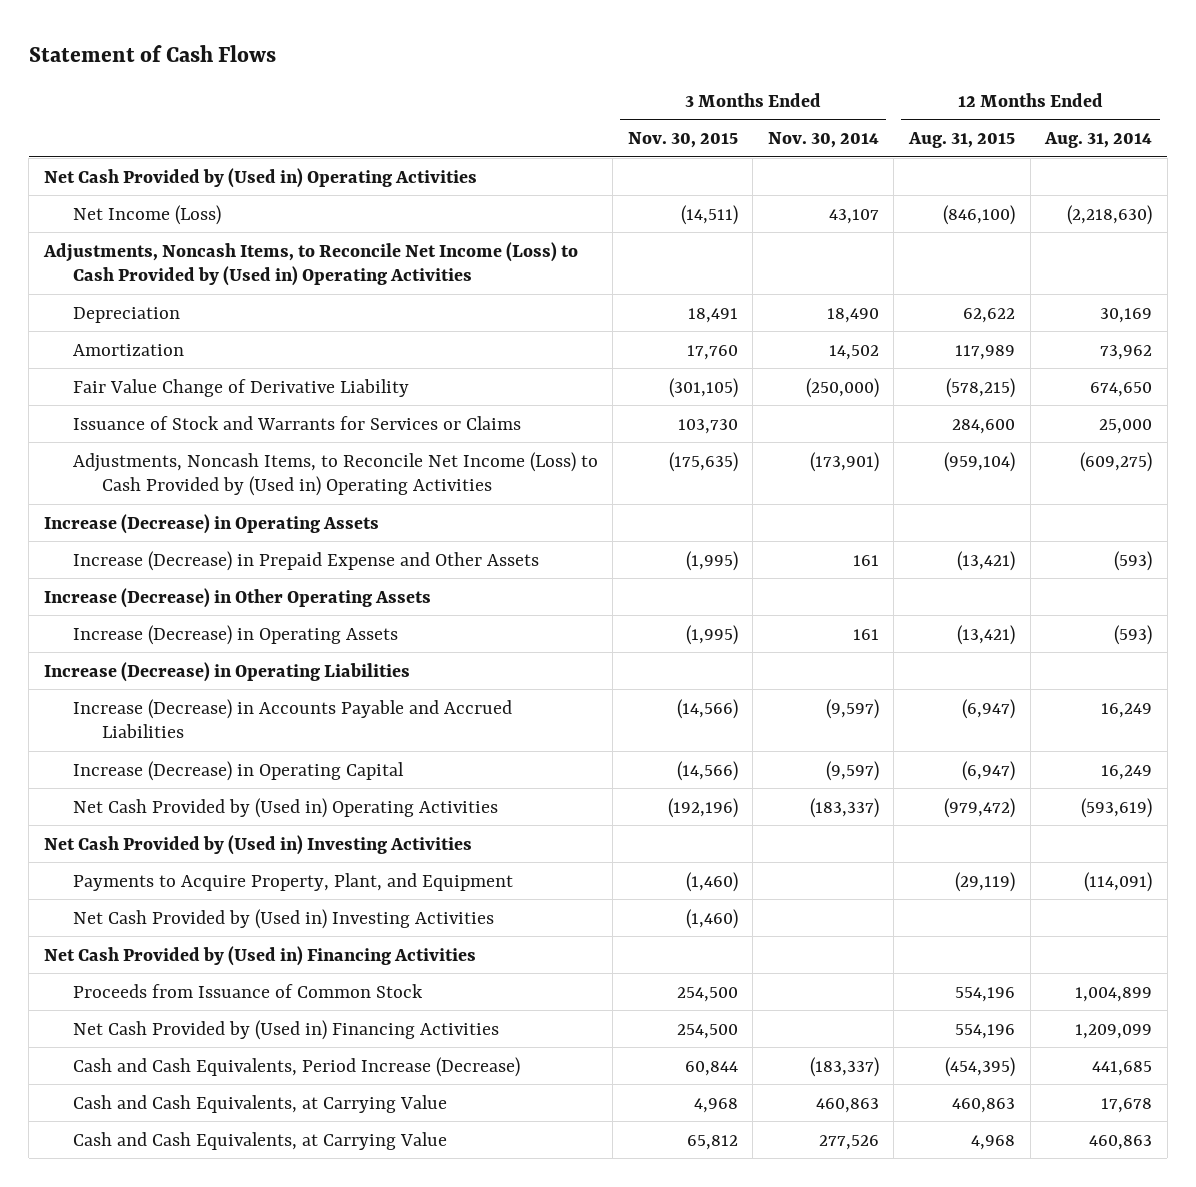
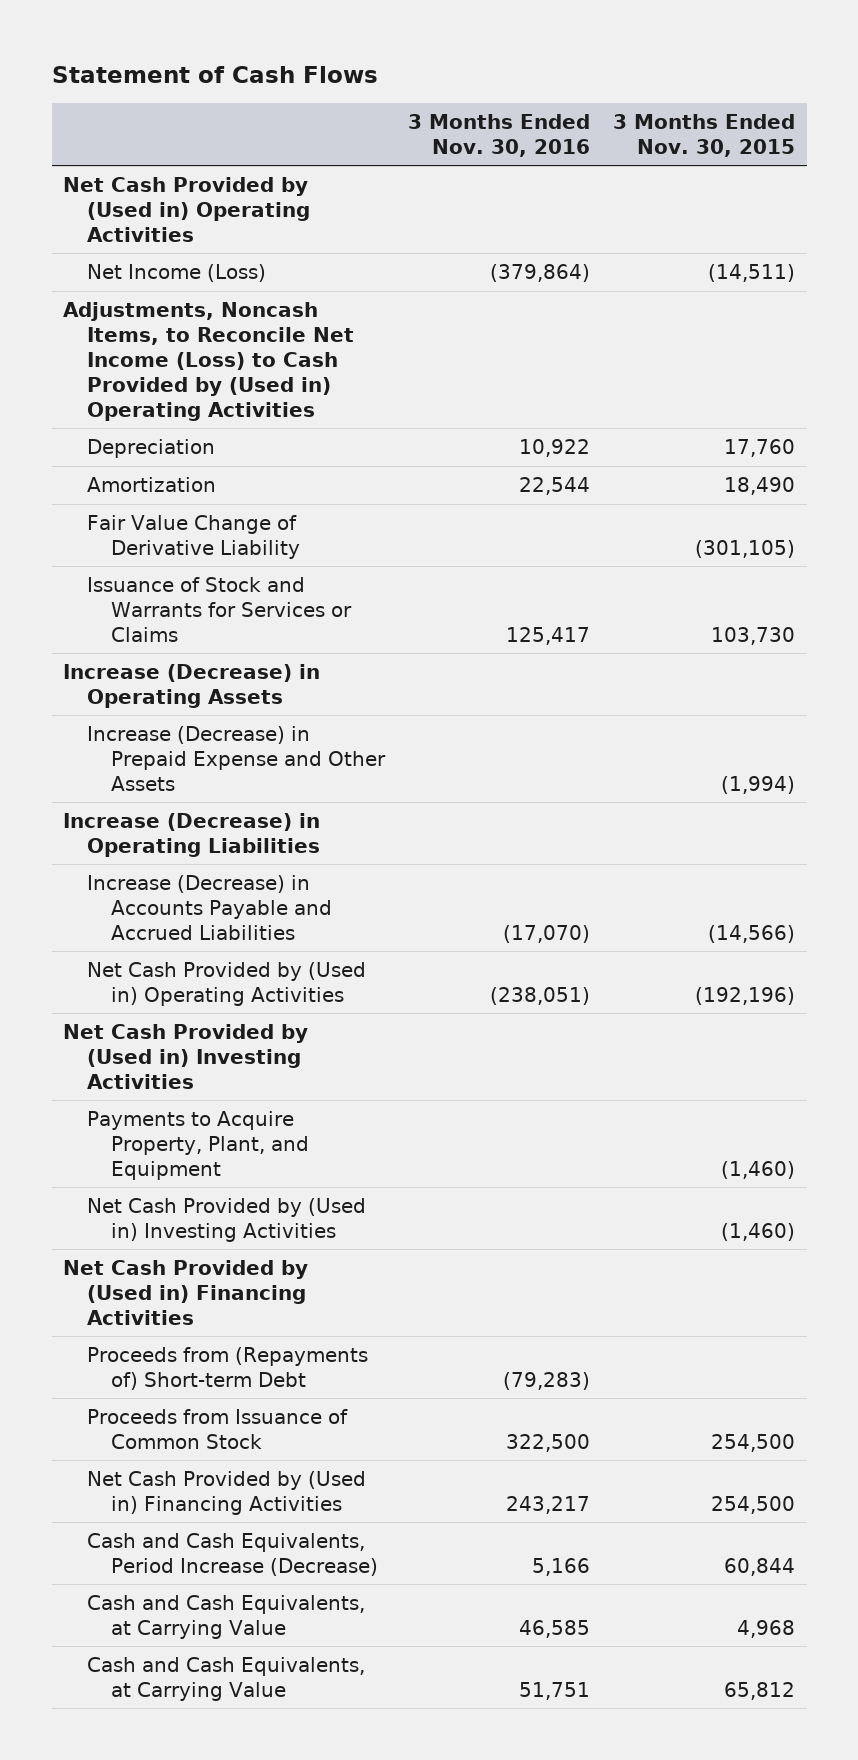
- | 3 Months Ended Nov. 30, 2015 | 3 Months Ended Nov. 30, 2014 | 12 Months Ended Aug. 31, 2015 | 12 Months Ended Aug. 31, 2014
+ | 3 Months Ended Nov. 30, 2016 | 3 Months Ended Nov. 30, 2015
- Depreciation | 18,491 | 18,490 | 62,622 | 30,169
- Amortization | 17,760 | 14,502 | 117,989 | 73,962
+ Depreciation | 10,922 | 17,760
+ Amortization | 22,544 | 18,490
- Adjustments, Noncash Items, to Reconcile Net Income (Loss) to Cash Provided by (Used in) Operating Activities | (175,635) | (173,901) | (959,104) | (609,275)
- Increase (Decrease) in Prepaid Expense and Other Assets | (1,995) | 161 | (13,421) | (593)
- Increase (Decrease) in Other Operating Assets
- Increase (Decrease) in Operating Assets | (1,995) | 161 | (13,421) | (593)
+ Increase (Decrease) in Prepaid Expense and Other Assets | | (1,994)
- Increase (Decrease) in Operating Capital | (14,566) | (9,597) | (6,947) | 16,249
+ Proceeds from (Repayments of) Short-term Debt | (79,283) |

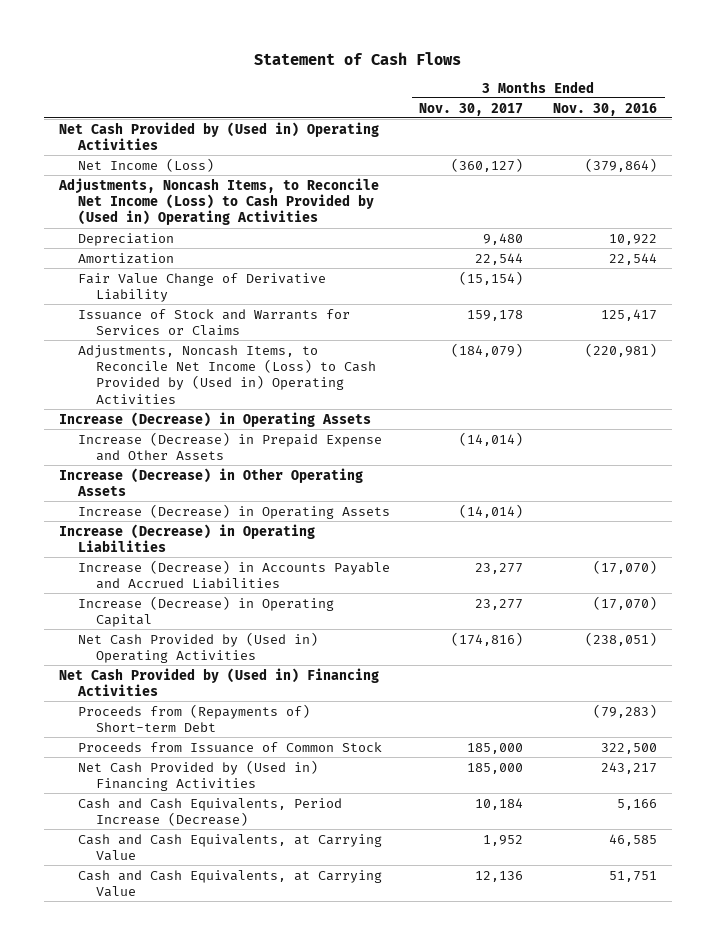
- | 3 Months Ended Nov. 30, 2016 | 3 Months Ended Nov. 30, 2015
+ | 3 Months Ended Nov. 30, 2017 | 3 Months Ended Nov. 30, 2016
+ Adjustments, Noncash Items, to Reconcile Net Income (Loss) to Cash Provided by (Used in) Operating Activities | (184,079) | (220,981)
+ Increase (Decrease) in Other Operating Assets
+ Increase (Decrease) in Operating Assets | (14,014) |
+ Increase (Decrease) in Operating Capital | 23,277 | (17,070)
- Net Cash Provided by (Used in) Investing Activities
- Payments to Acquire Property, Plant, and Equipment | | (1,460)
- Net Cash Provided by (Used in) Investing Activities | | (1,460)

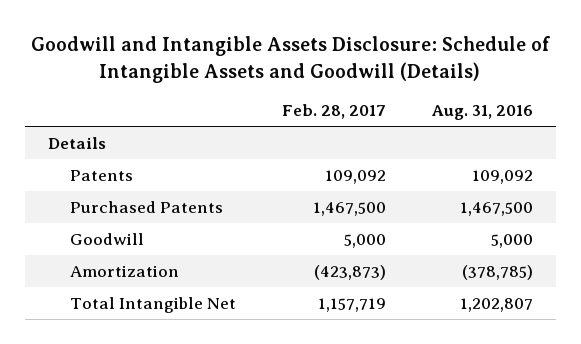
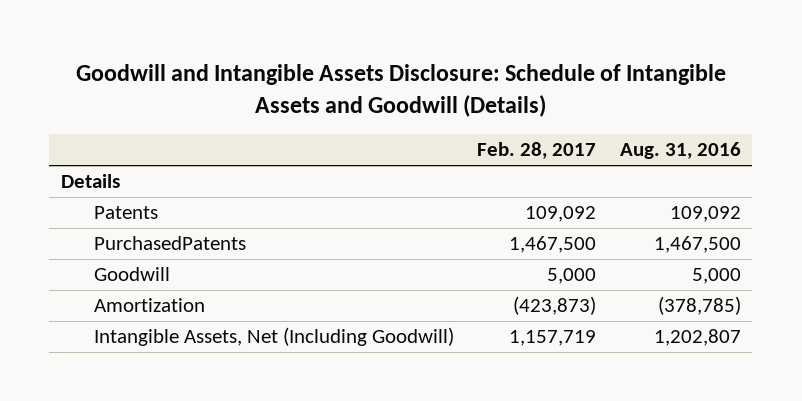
- Purchased Patents | 1,467,500 | 1,467,500
+ PurchasedPatents | 1,467,500 | 1,467,500
- Total Intangible Net | 1,157,719 | 1,202,807
+ Intangible Assets, Net (Including Goodwill) | 1,157,719 | 1,202,807

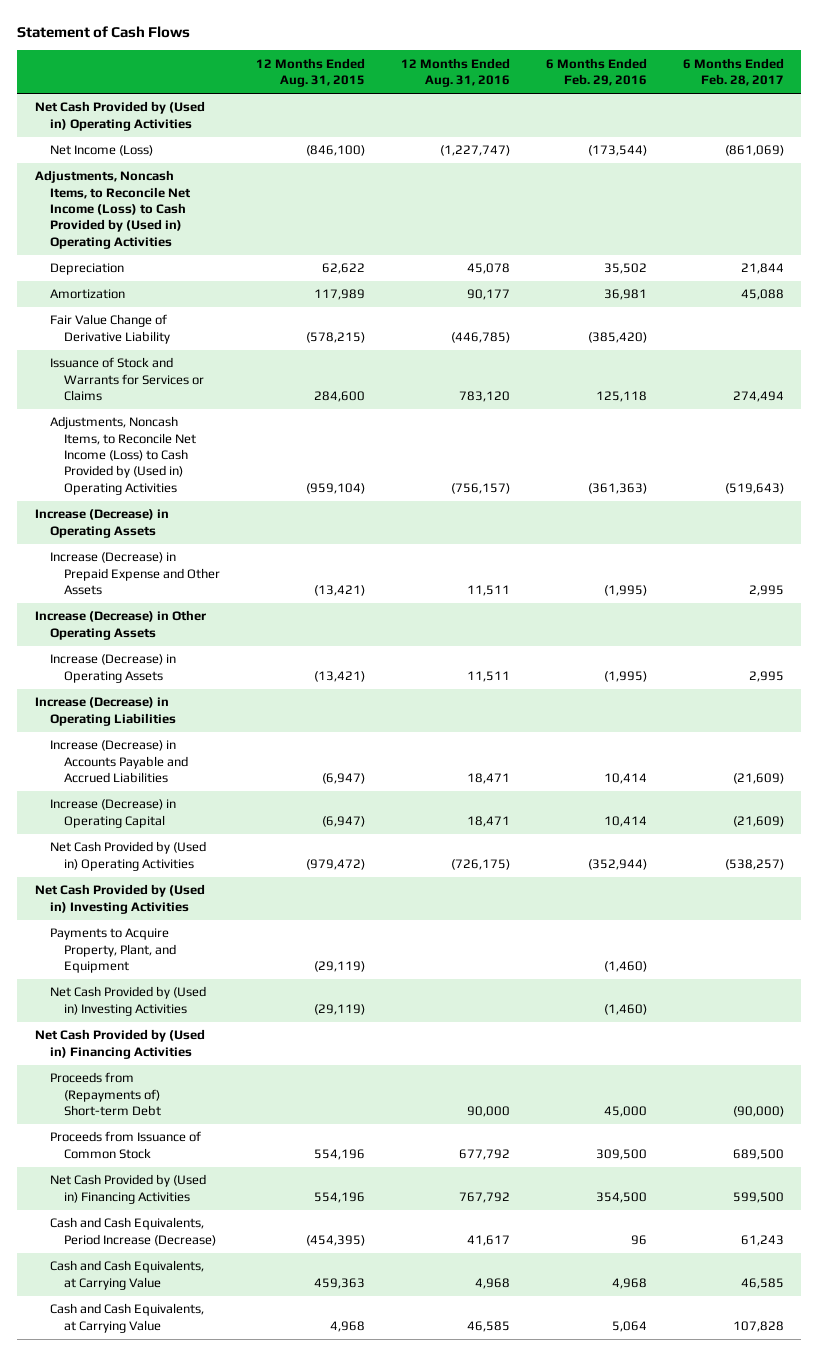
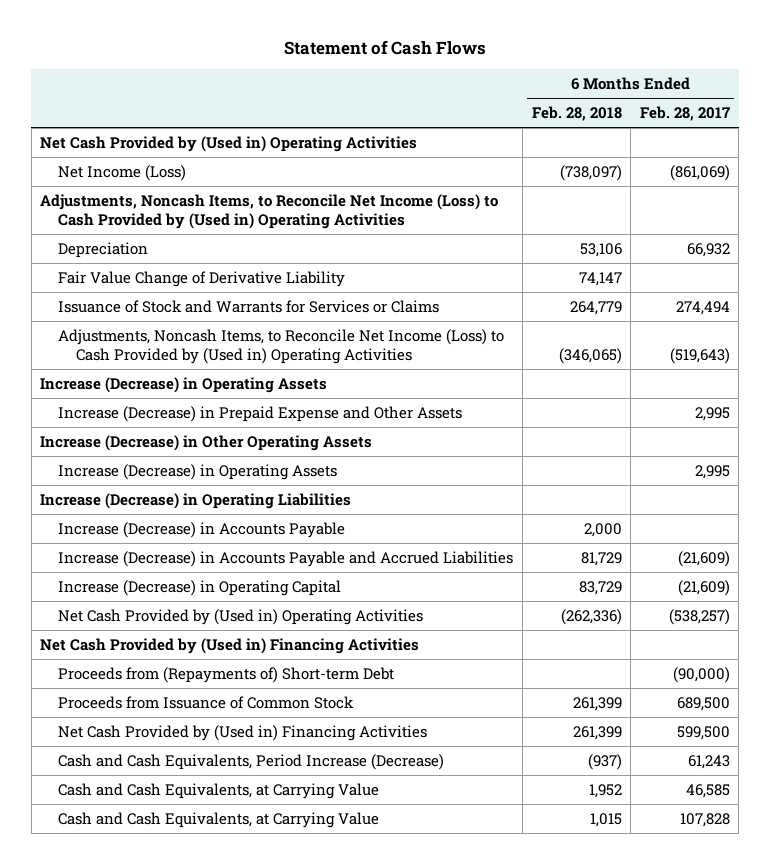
- | 12 Months Ended Aug. 31, 2015 | 12 Months Ended Aug. 31, 2016 | 6 Months Ended Feb. 29, 2016 | 6 Months Ended Feb. 28, 2017
+ | 6 Months Ended Feb. 28, 2018 | 6 Months Ended Feb. 28, 2017
- Depreciation | 62,622 | 45,078 | 35,502 | 21,844
- Amortization | 117,989 | 90,177 | 36,981 | 45,088
+ Depreciation | 53,106 | 66,932
+ Increase (Decrease) in Accounts Payable | 2,000 |
- Net Cash Provided by (Used in) Investing Activities
- Payments to Acquire Property, Plant, and Equipment | (29,119) | | (1,460) |
- Net Cash Provided by (Used in) Investing Activities | (29,119) | | (1,460) |

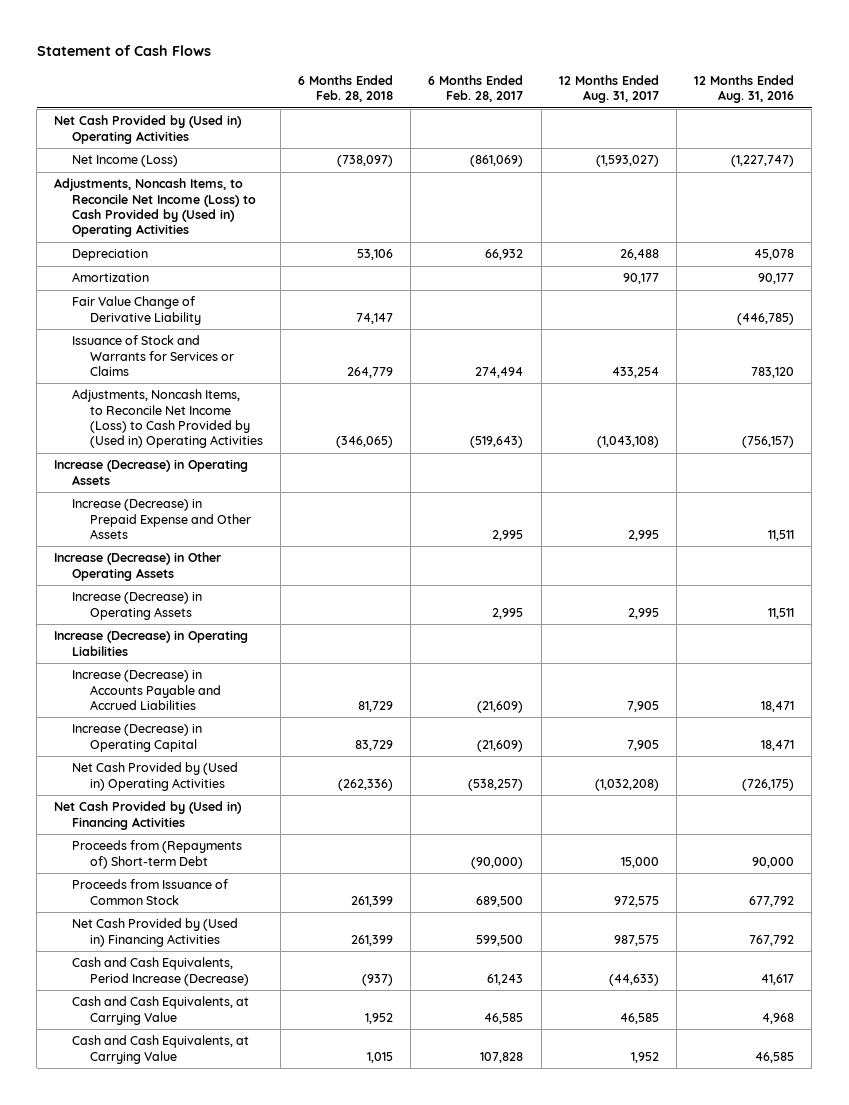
- | 6 Months Ended Feb. 28, 2018 | 6 Months Ended Feb. 28, 2017
+ | 6 Months Ended Feb. 28, 2018 | 6 Months Ended Feb. 28, 2017 | 12 Months Ended Aug. 31, 2017 | 12 Months Ended Aug. 31, 2016
+ Amortization | | | 90,177 | 90,177
- Increase (Decrease) in Accounts Payable | 2,000 |

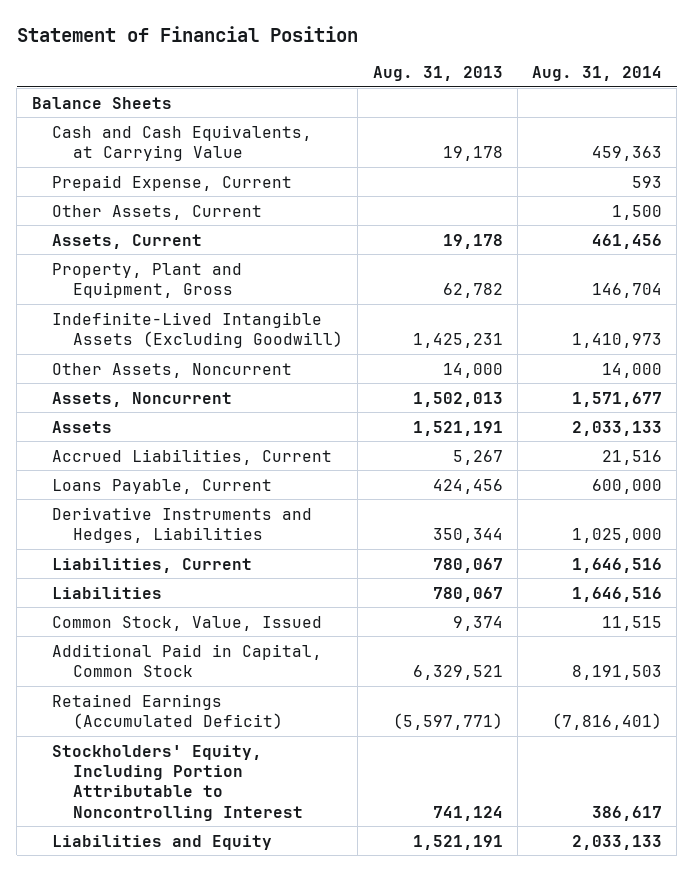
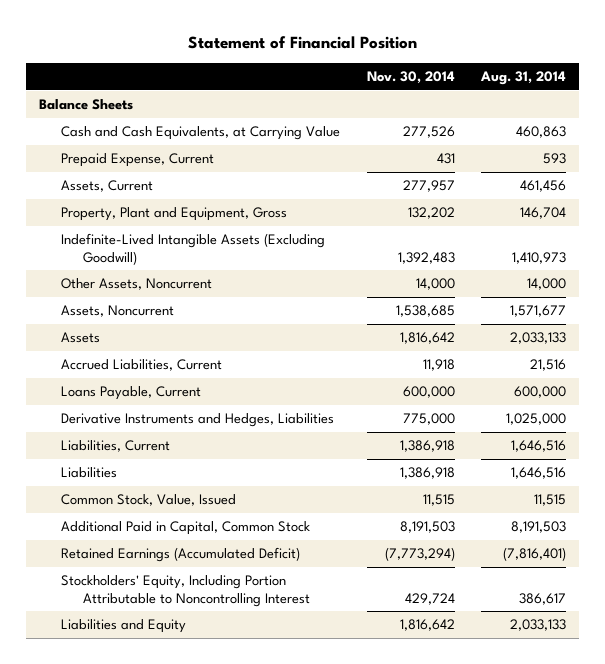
- | Aug. 31, 2013 | Aug. 31, 2014
+ | Nov. 30, 2014 | Aug. 31, 2014
- Cash and Cash Equivalents, at Carrying Value | 19,178 | 459,363
+ Cash and Cash Equivalents, at Carrying Value | 277,526 | 460,863
- Other Assets, Current | | 1,500

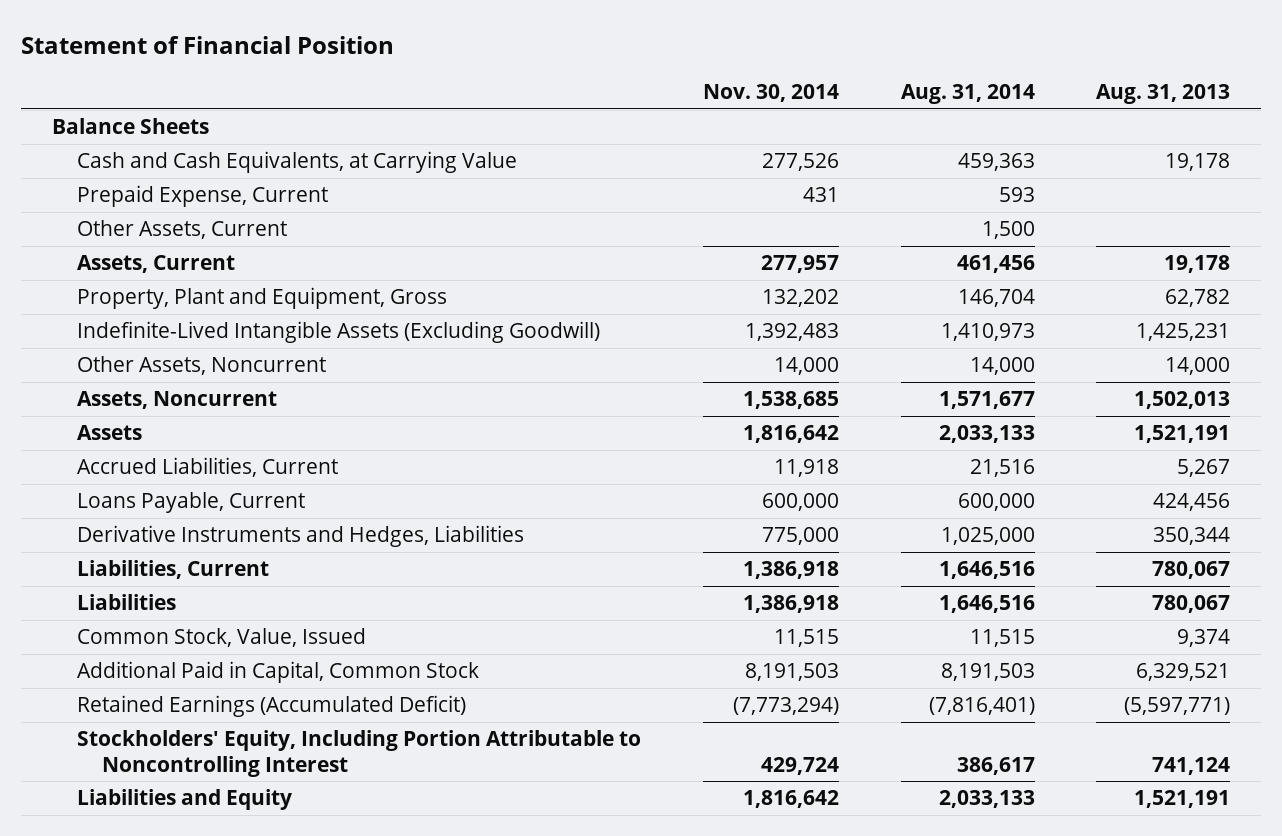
- | Nov. 30, 2014 | Aug. 31, 2014
+ | Nov. 30, 2014 | Aug. 31, 2014 | Aug. 31, 2013
- Cash and Cash Equivalents, at Carrying Value | 277,526 | 460,863
+ Cash and Cash Equivalents, at Carrying Value | 277,526 | 459,363 | 19,178
+ Other Assets, Current | | 1,500 |

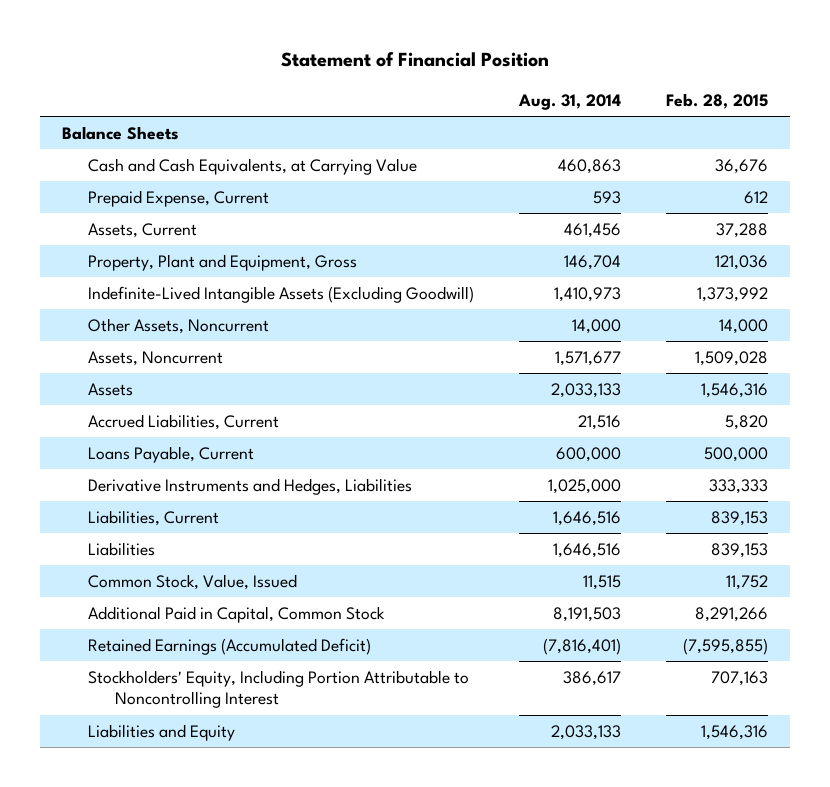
- | Nov. 30, 2014 | Aug. 31, 2014 | Aug. 31, 2013
+ | Aug. 31, 2014 | Feb. 28, 2015
- Cash and Cash Equivalents, at Carrying Value | 277,526 | 459,363 | 19,178
+ Cash and Cash Equivalents, at Carrying Value | 460,863 | 36,676
- Other Assets, Current | | 1,500 |

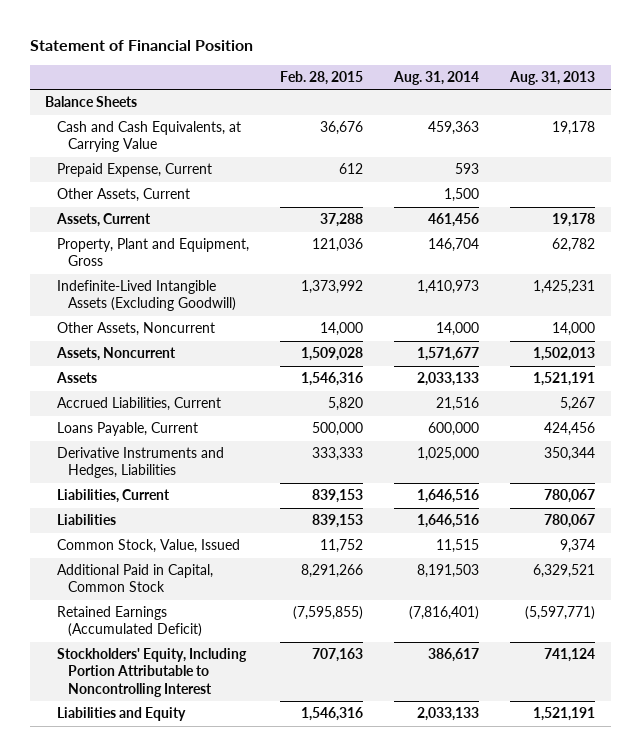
- | Aug. 31, 2014 | Feb. 28, 2015
+ | Feb. 28, 2015 | Aug. 31, 2014 | Aug. 31, 2013
- Cash and Cash Equivalents, at Carrying Value | 460,863 | 36,676
+ Cash and Cash Equivalents, at Carrying Value | 36,676 | 459,363 | 19,178
+ Other Assets, Current | | 1,500 |

